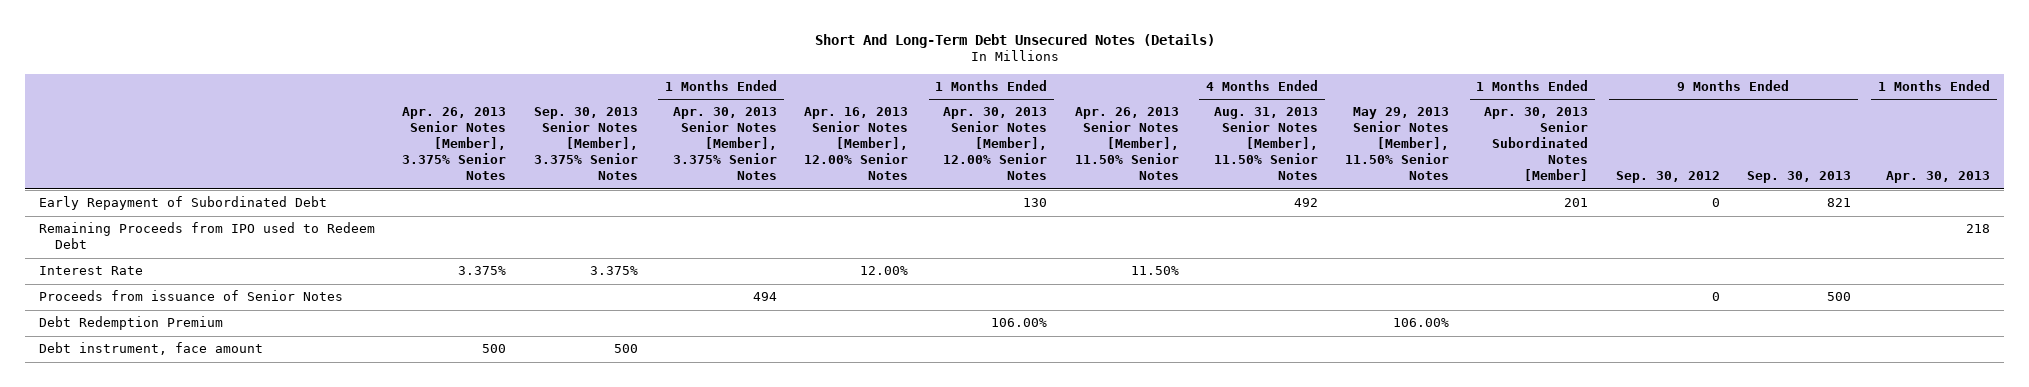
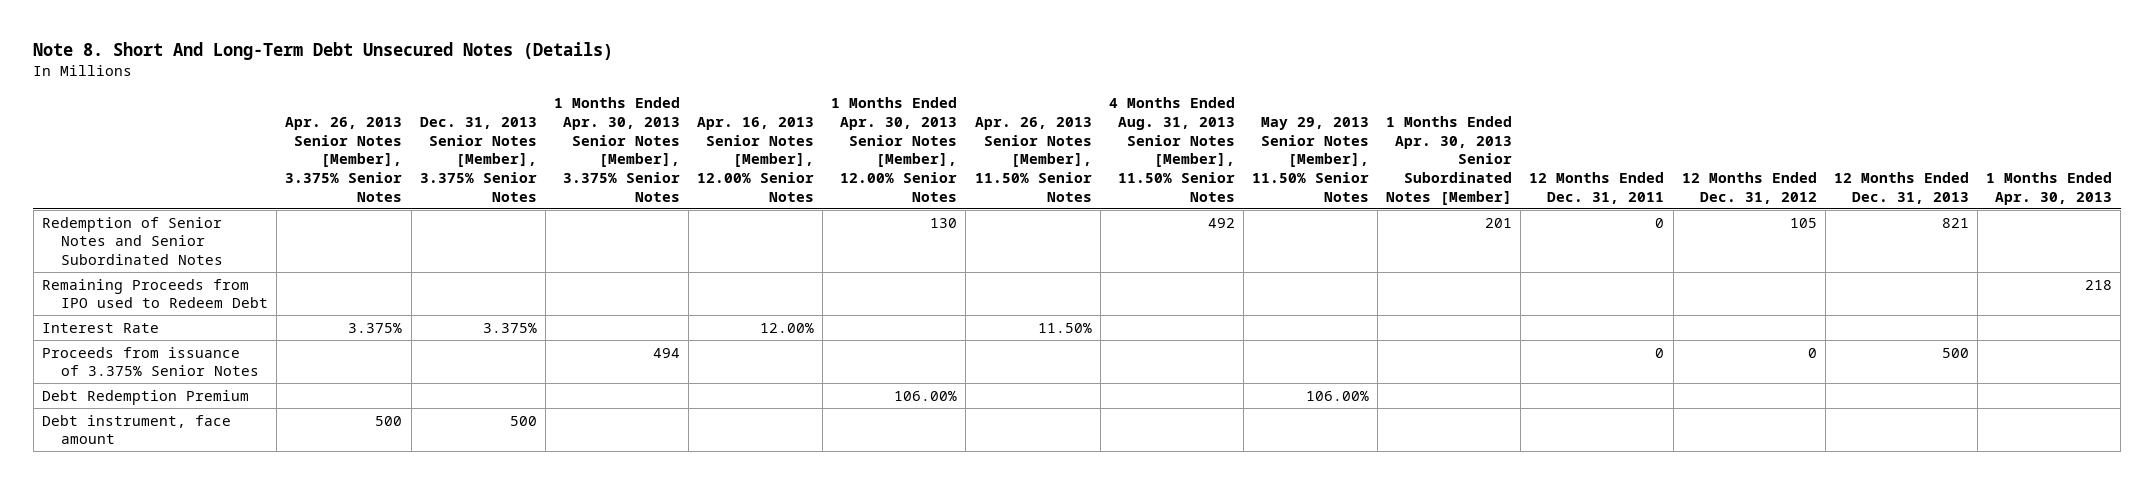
- Short And Long-Term Debt Unsecured Notes (Details)
+ Note 8. Short And Long-Term Debt Unsecured Notes (Details)
- | Apr. 26, 2013 Senior Notes [Member], 3.375% Senior Notes | Sep. 30, 2013 Senior Notes [Member], 3.375% Senior Notes | 1 Months Ended Apr. 30, 2013 Senior Notes [Member], 3.375% Senior Notes | Apr. 16, 2013 Senior Notes [Member], 12.00% Senior Notes | 1 Months Ended Apr. 30, 2013 Senior Notes [Member], 12.00% Senior Notes | Apr. 26, 2013 Senior Notes [Member], 11.50% Senior Notes | 4 Months Ended Aug. 31, 2013 Senior Notes [Member], 11.50% Senior Notes | May 29, 2013 Senior Notes [Member], 11.50% Senior Notes | 1 Months Ended Apr. 30, 2013 Senior Subordinated Notes [Member] | 9 Months Ended Sep. 30, 2012 | 9 Months Ended Sep. 30, 2013 | 1 Months Ended Apr. 30, 2013
+ | Apr. 26, 2013 Senior Notes [Member], 3.375% Senior Notes | Dec. 31, 2013 Senior Notes [Member], 3.375% Senior Notes | 1 Months Ended Apr. 30, 2013 Senior Notes [Member], 3.375% Senior Notes | Apr. 16, 2013 Senior Notes [Member], 12.00% Senior Notes | 1 Months Ended Apr. 30, 2013 Senior Notes [Member], 12.00% Senior Notes | Apr. 26, 2013 Senior Notes [Member], 11.50% Senior Notes | 4 Months Ended Aug. 31, 2013 Senior Notes [Member], 11.50% Senior Notes | May 29, 2013 Senior Notes [Member], 11.50% Senior Notes | 1 Months Ended Apr. 30, 2013 Senior Subordinated Notes [Member] | 12 Months Ended Dec. 31, 2011 | 12 Months Ended Dec. 31, 2012 | 12 Months Ended Dec. 31, 2013 | 1 Months Ended Apr. 30, 2013
- Early Repayment of Subordinated Debt | | | | | 130 | | 492 | | 201 | 0 | 821 |
+ Redemption of Senior Notes and Senior Subordinated Notes | | | | | 130 | | 492 | | 201 | 0 | 105 | 821 |
- Proceeds from issuance of Senior Notes | | | 494 | | | | | | | 0 | 500 |
+ Proceeds from issuance of 3.375% Senior Notes | | | 494 | | | | | | | 0 | 0 | 500 |

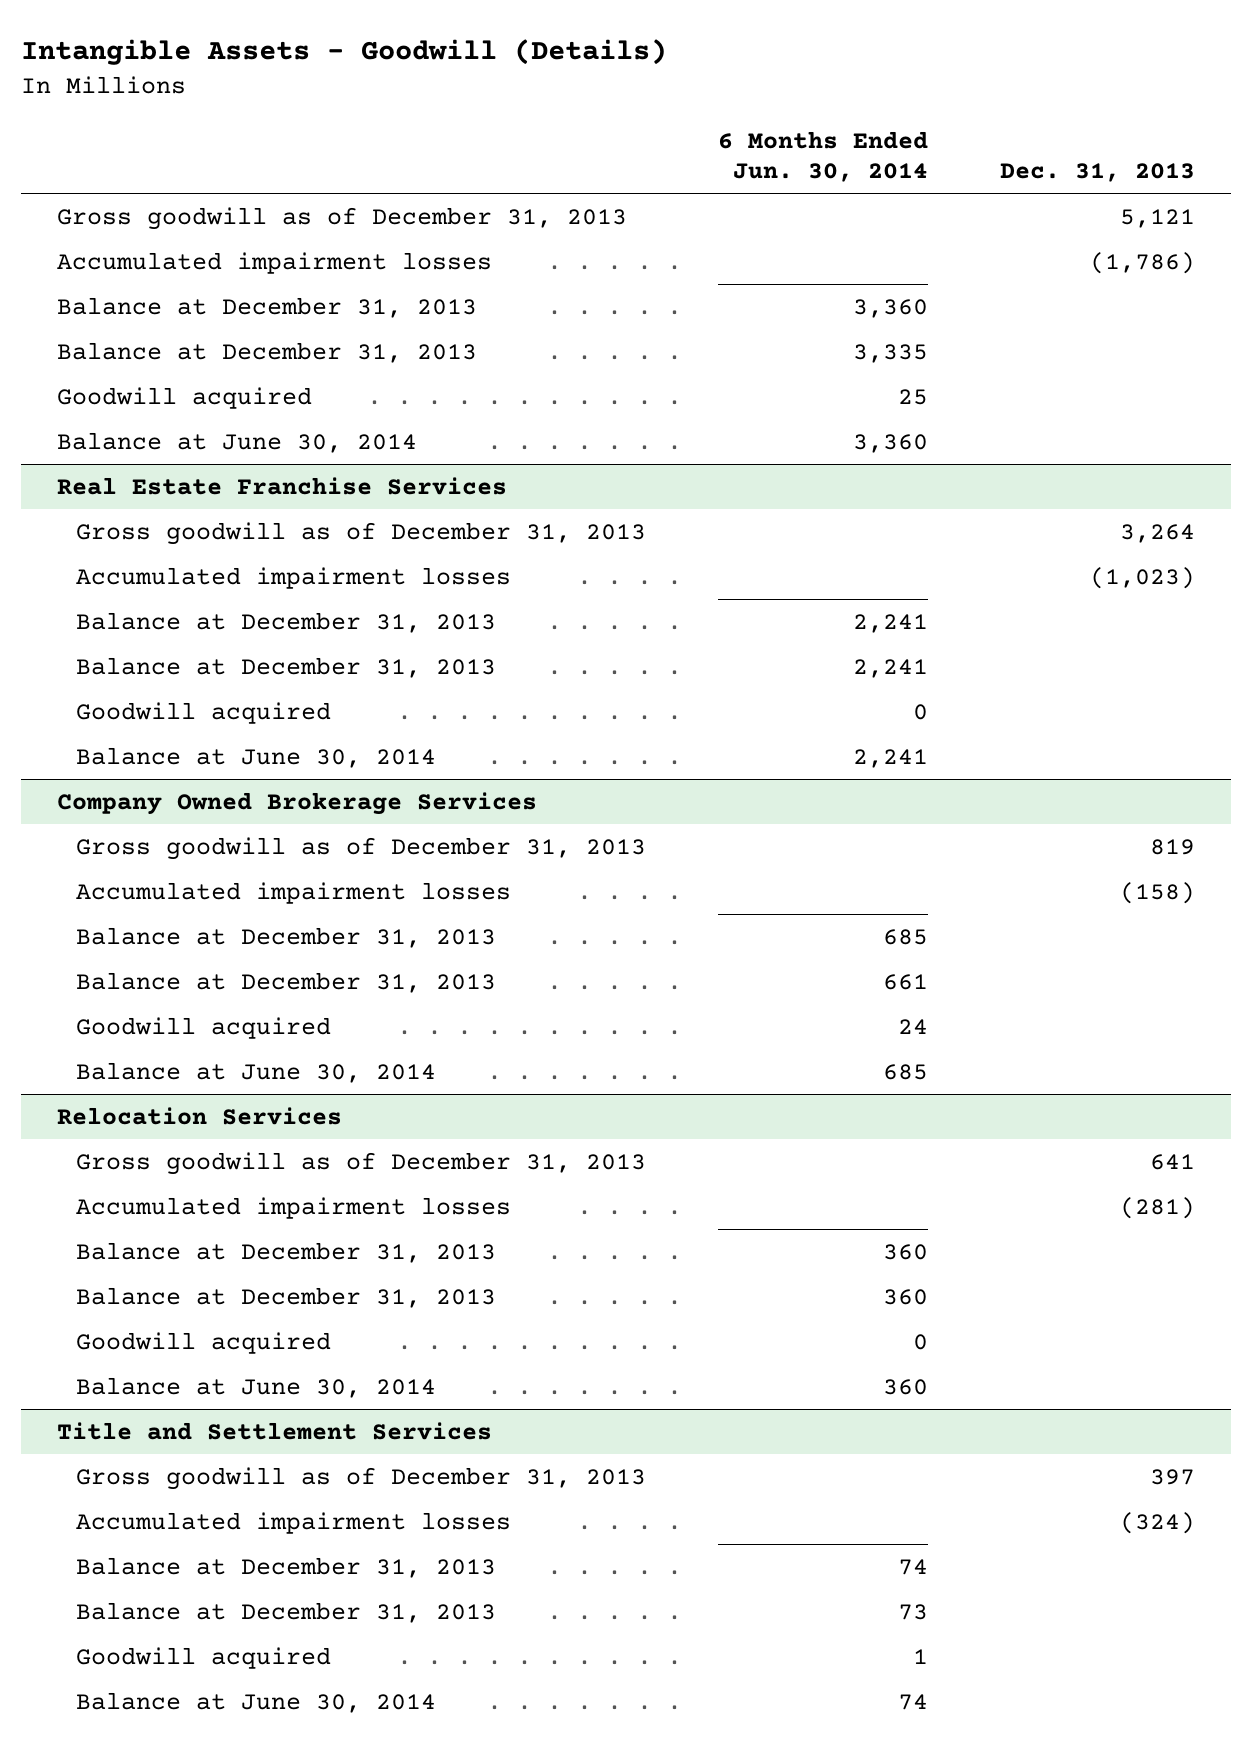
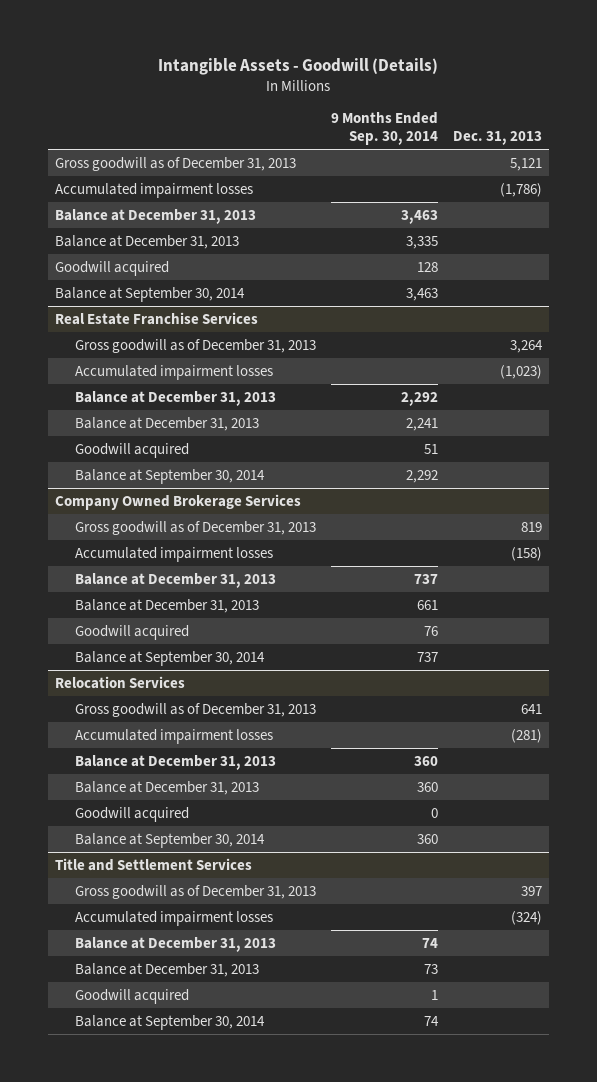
- | 6 Months Ended Jun. 30, 2014 | Dec. 31, 2013
+ | 9 Months Ended Sep. 30, 2014 | Dec. 31, 2013
- Balance at June 30, 2014 | 3,360 |
+ Balance at September 30, 2014 | 3,463 |
@ Real Estate Franchise Services
- Balance at June 30, 2014 | 2,241 |
+ Balance at September 30, 2014 | 2,292 |
@ Company Owned Brokerage Services
- Balance at June 30, 2014 | 685 |
+ Balance at September 30, 2014 | 737 |
@ Relocation Services
- Balance at June 30, 2014 | 360 |
+ Balance at September 30, 2014 | 360 |
@ Title and Settlement Services
- Balance at June 30, 2014 | 74 |
+ Balance at September 30, 2014 | 74 |

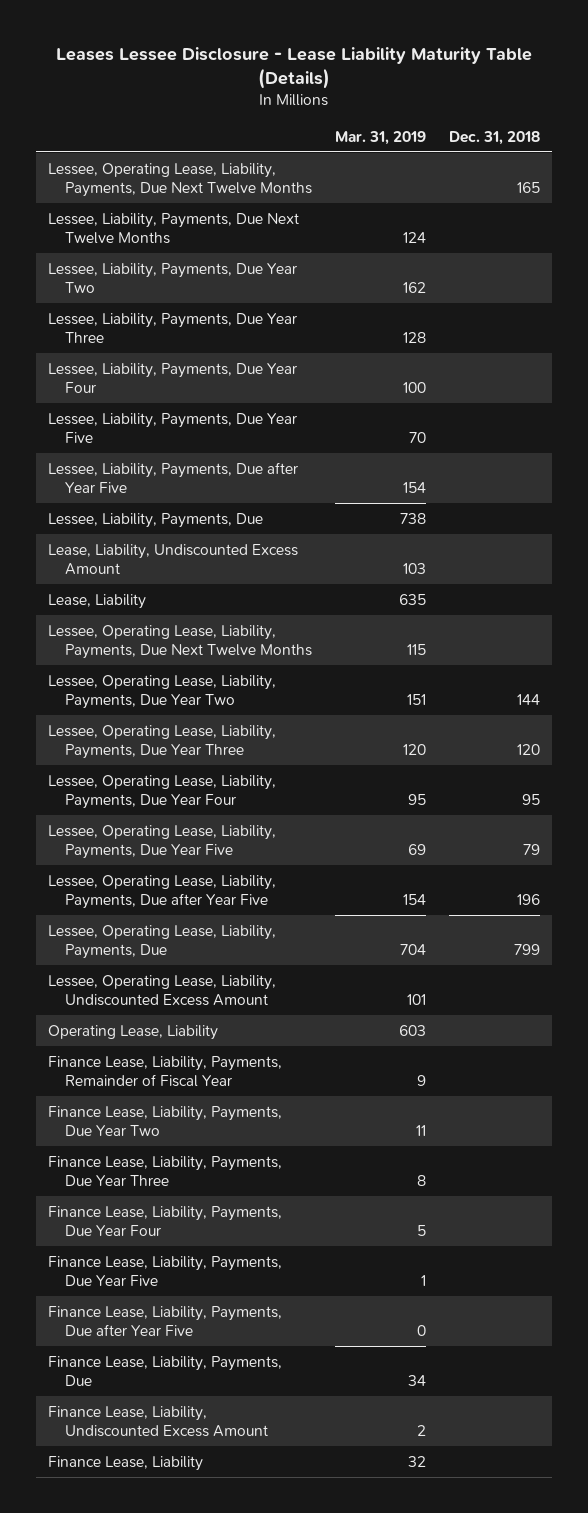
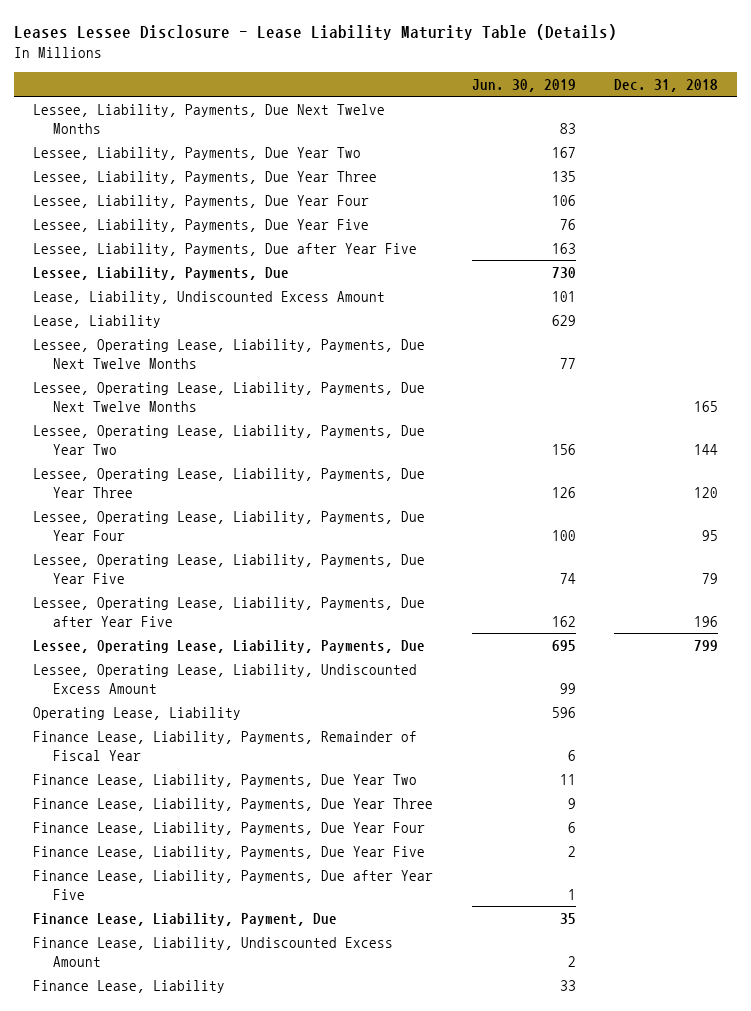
- | Mar. 31, 2019 | Dec. 31, 2018
+ | Jun. 30, 2019 | Dec. 31, 2018
moved down: Lessee, Operating Lease, Liability, Payments, Due Next Twelve Months | | 165
- Finance Lease, Liability, Payments, Due | 34 |
+ Finance Lease, Liability, Payment, Due | 35 |

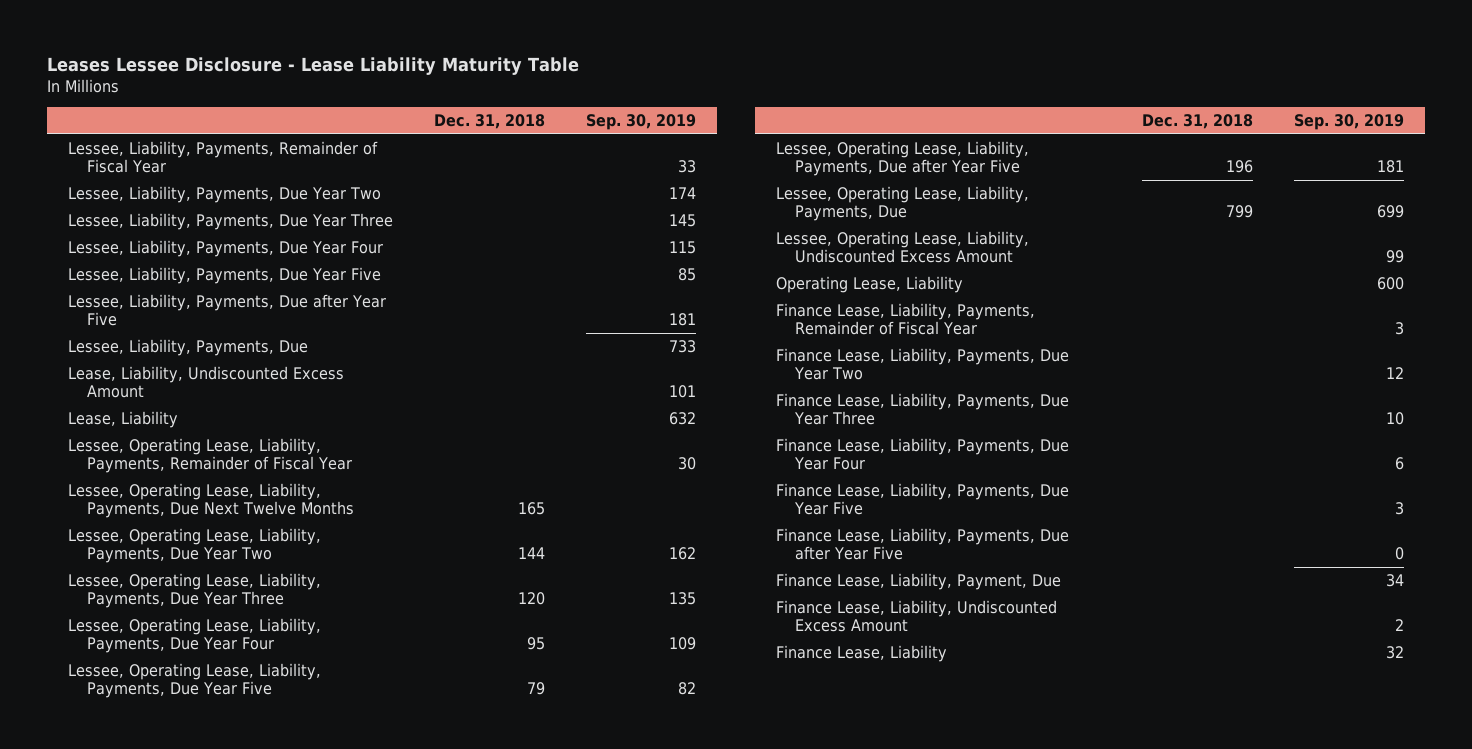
- Leases Lessee Disclosure - Lease Liability Maturity Table (Details)
+ Leases Lessee Disclosure - Lease Liability Maturity Table
- | Jun. 30, 2019 | Dec. 31, 2018
+ | Dec. 31, 2018 | Sep. 30, 2019
- Lessee, Liability, Payments, Due Next Twelve Months | 83 |
+ Lessee, Liability, Payments, Remainder of Fiscal Year | | 33
- Lessee, Operating Lease, Liability, Payments, Due Next Twelve Months | 77 |
+ Lessee, Operating Lease, Liability, Payments, Remainder of Fiscal Year | | 30

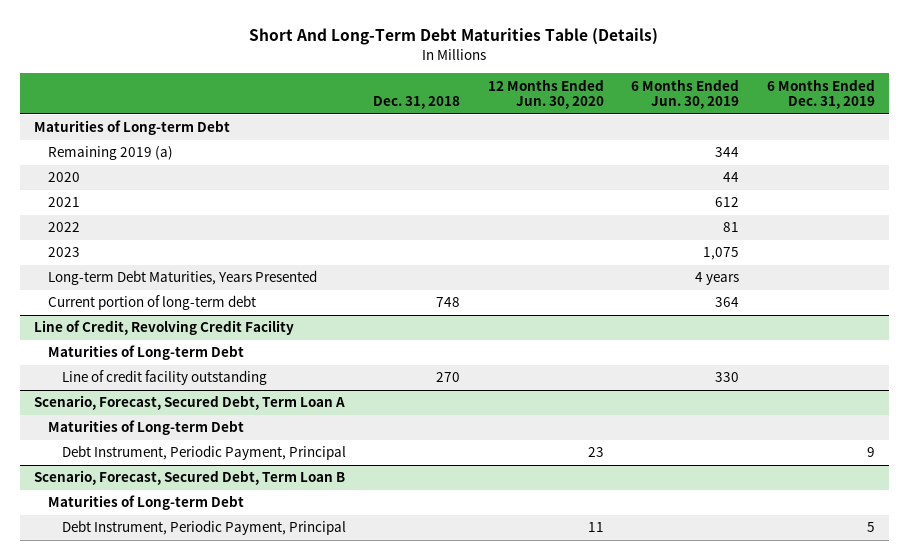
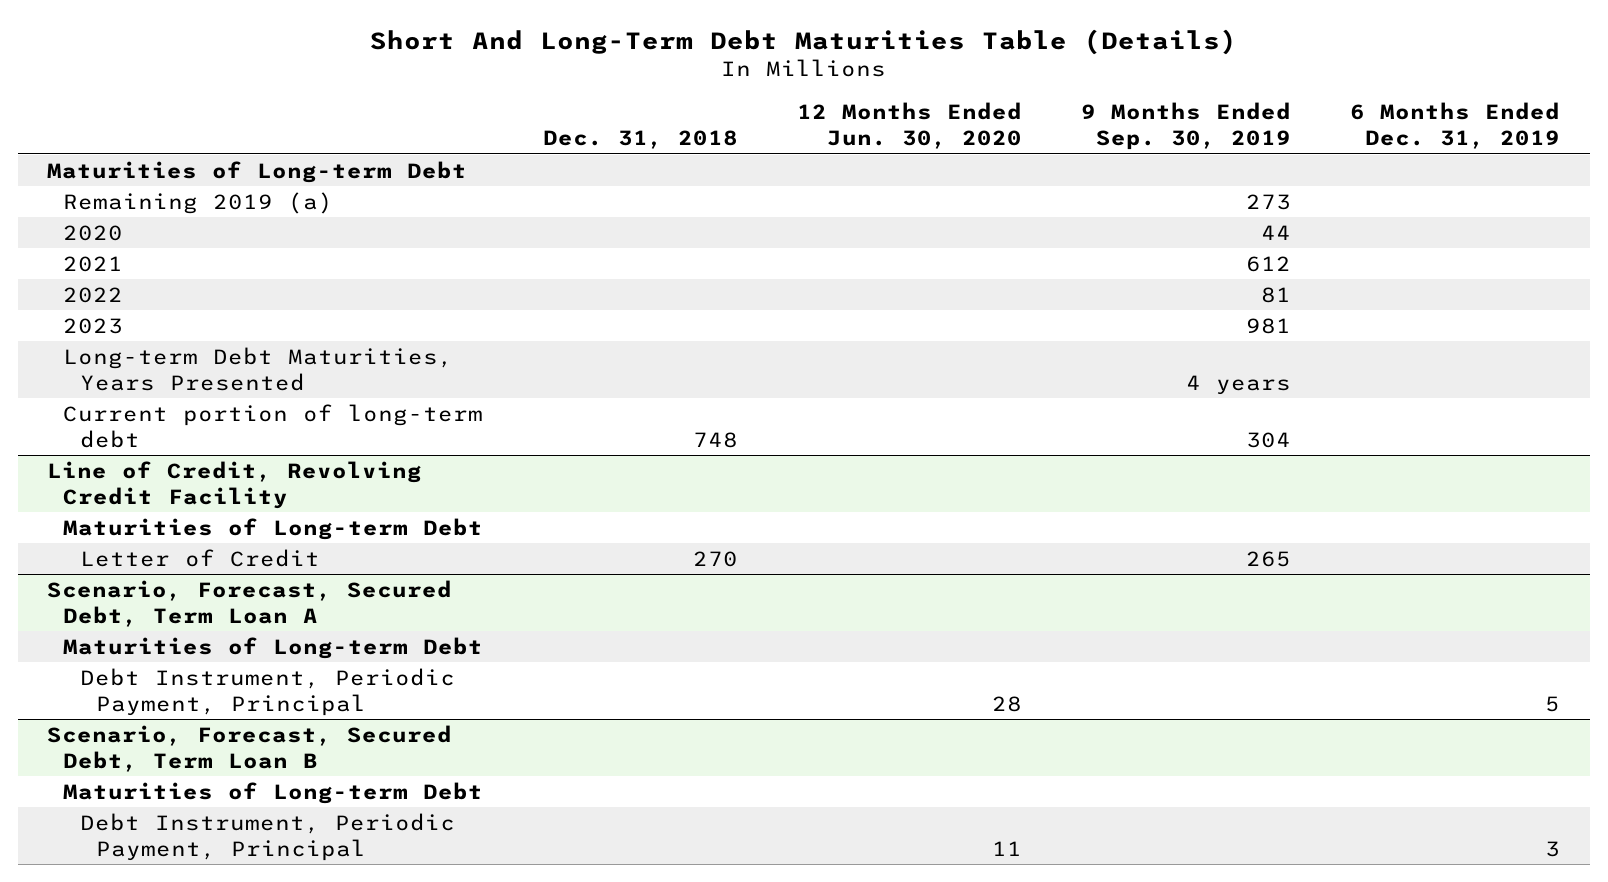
- | Dec. 31, 2018 | 12 Months Ended Jun. 30, 2020 | 6 Months Ended Jun. 30, 2019 | 6 Months Ended Dec. 31, 2019
+ | Dec. 31, 2018 | 12 Months Ended Jun. 30, 2020 | 9 Months Ended Sep. 30, 2019 | 6 Months Ended Dec. 31, 2019
@ Line of Credit, Revolving Credit Facility
- Line of credit facility outstanding | 270 | | 330 |
+ Letter of Credit | 270 | | 265 |
@ Scenario, Forecast, Secured Debt, Term Loan A
- Debt Instrument, Periodic Payment, Principal | | 23 | | 9
+ Debt Instrument, Periodic Payment, Principal | | 28 | | 5
@ Scenario, Forecast, Secured Debt, Term Loan B
- Debt Instrument, Periodic Payment, Principal | | 11 | | 5
+ Debt Instrument, Periodic Payment, Principal | | 11 | | 3

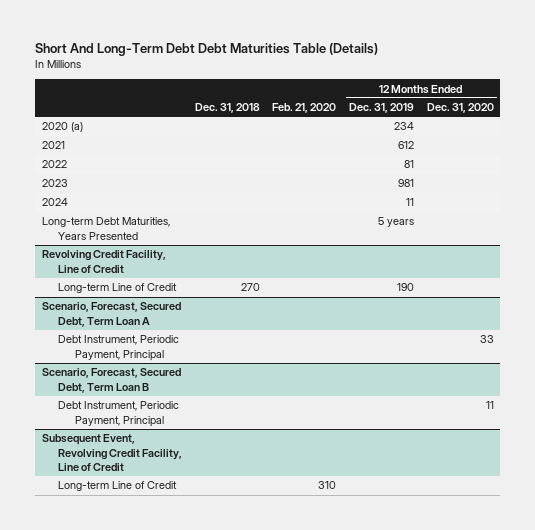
- Short And Long-Term Debt Maturities Table (Details)
+ Short And Long-Term Debt Debt Maturities Table (Details)
- | Dec. 31, 2018 | 12 Months Ended Jun. 30, 2020 | 9 Months Ended Sep. 30, 2019 | 6 Months Ended Dec. 31, 2019
+ | Dec. 31, 2018 | Feb. 21, 2020 | 12 Months Ended Dec. 31, 2019 | 12 Months Ended Dec. 31, 2020
- Maturities of Long-term Debt
- Remaining 2019 (a) | | | 273 |
- 2020 | | | 44 |
+ 2020 (a) | | | 234 |
+ 2024 | | | 11 |
- Current portion of long-term debt | 748 | | 304 |
- Line of Credit, Revolving Credit Facility
- Maturities of Long-term Debt
- Letter of Credit | 270 | | 265 |
+ Revolving Credit Facility, Line of Credit
+ Long-term Line of Credit | 270 | | 190 |
@ Scenario, Forecast, Secured Debt, Term Loan A
- Maturities of Long-term Debt
@ Scenario, Forecast, Secured Debt, Term Loan B
- Maturities of Long-term Debt
+ Subsequent Event, Revolving Credit Facility, Line of Credit
+ Long-term Line of Credit | | 310 | |

